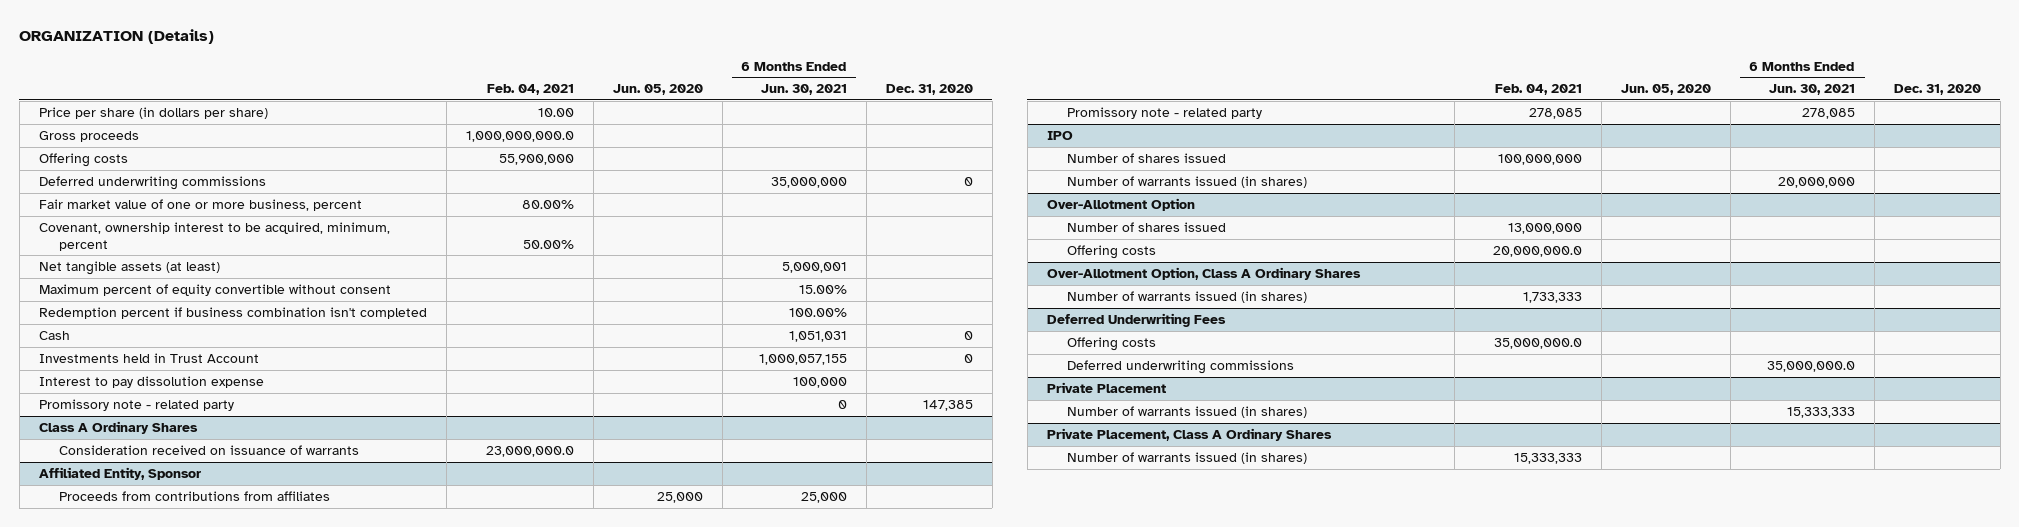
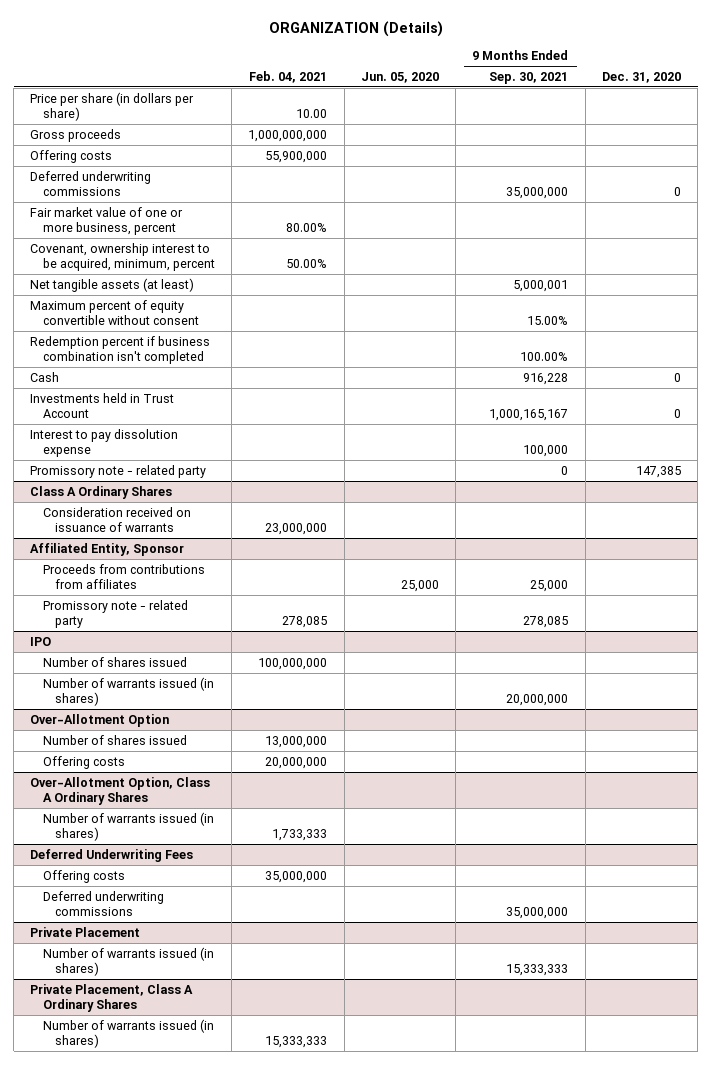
- | Feb. 04, 2021 | Jun. 05, 2020 | 6 Months Ended Jun. 30, 2021 | Dec. 31, 2020
+ | Feb. 04, 2021 | Jun. 05, 2020 | 9 Months Ended Sep. 30, 2021 | Dec. 31, 2020
- Gross proceeds | 1,000,000,000.0 | | |
+ Gross proceeds | 1,000,000,000 | | |
@ Class A Ordinary Shares
- Consideration received on issuance of warrants | 23,000,000.0 | | |
+ Consideration received on issuance of warrants | 23,000,000 | | |
@ Over-Allotment Option
- Offering costs | 20,000,000.0 | | |
+ Offering costs | 20,000,000 | | |
@ Deferred Underwriting Fees
- Offering costs | 35,000,000.0 | | |
+ Offering costs | 35,000,000 | | |

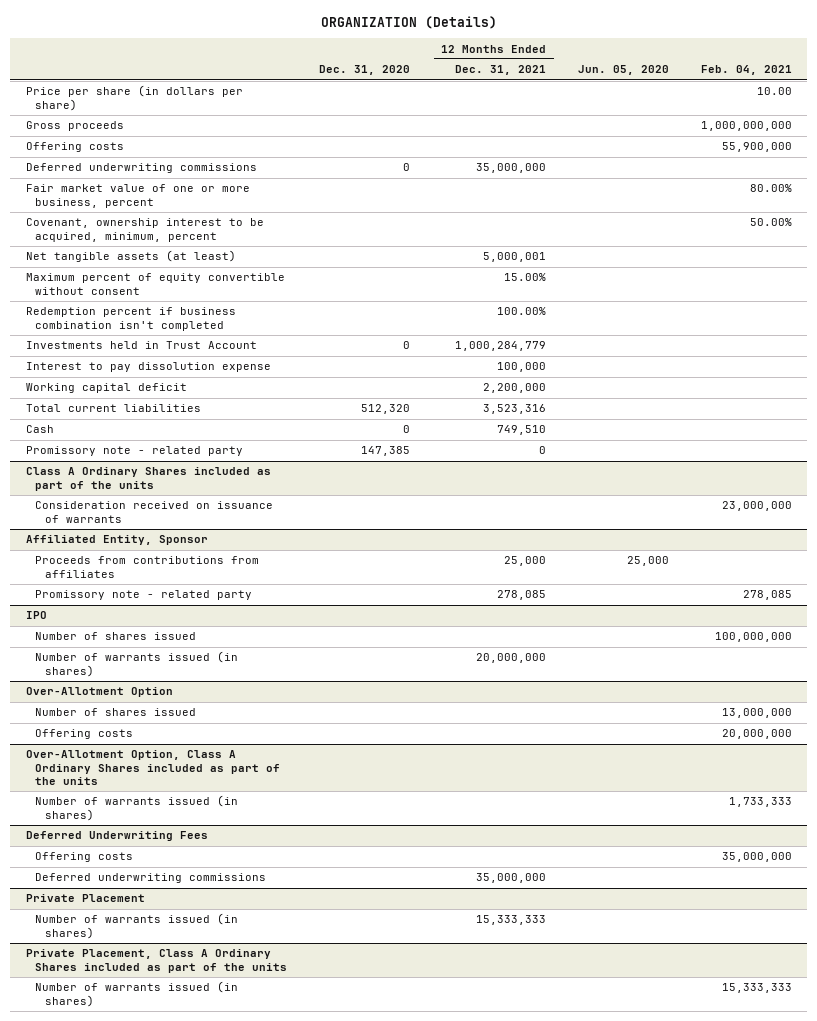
- | Feb. 04, 2021 | Jun. 05, 2020 | 9 Months Ended Sep. 30, 2021 | Dec. 31, 2020
+ | Dec. 31, 2020 | 12 Months Ended Dec. 31, 2021 | Jun. 05, 2020 | Feb. 04, 2021
+ Working capital deficit | | 2,200,000 | |
+ Total current liabilities | 512,320 | 3,523,316 | |
moved down: Cash | 0 | 749,510 | |
- Class A Ordinary Shares
+ Class A Ordinary Shares included as part of the units
- Over-Allotment Option, Class A Ordinary Shares
+ Over-Allotment Option, Class A Ordinary Shares included as part of the units
- Private Placement, Class A Ordinary Shares
+ Private Placement, Class A Ordinary Shares included as part of the units

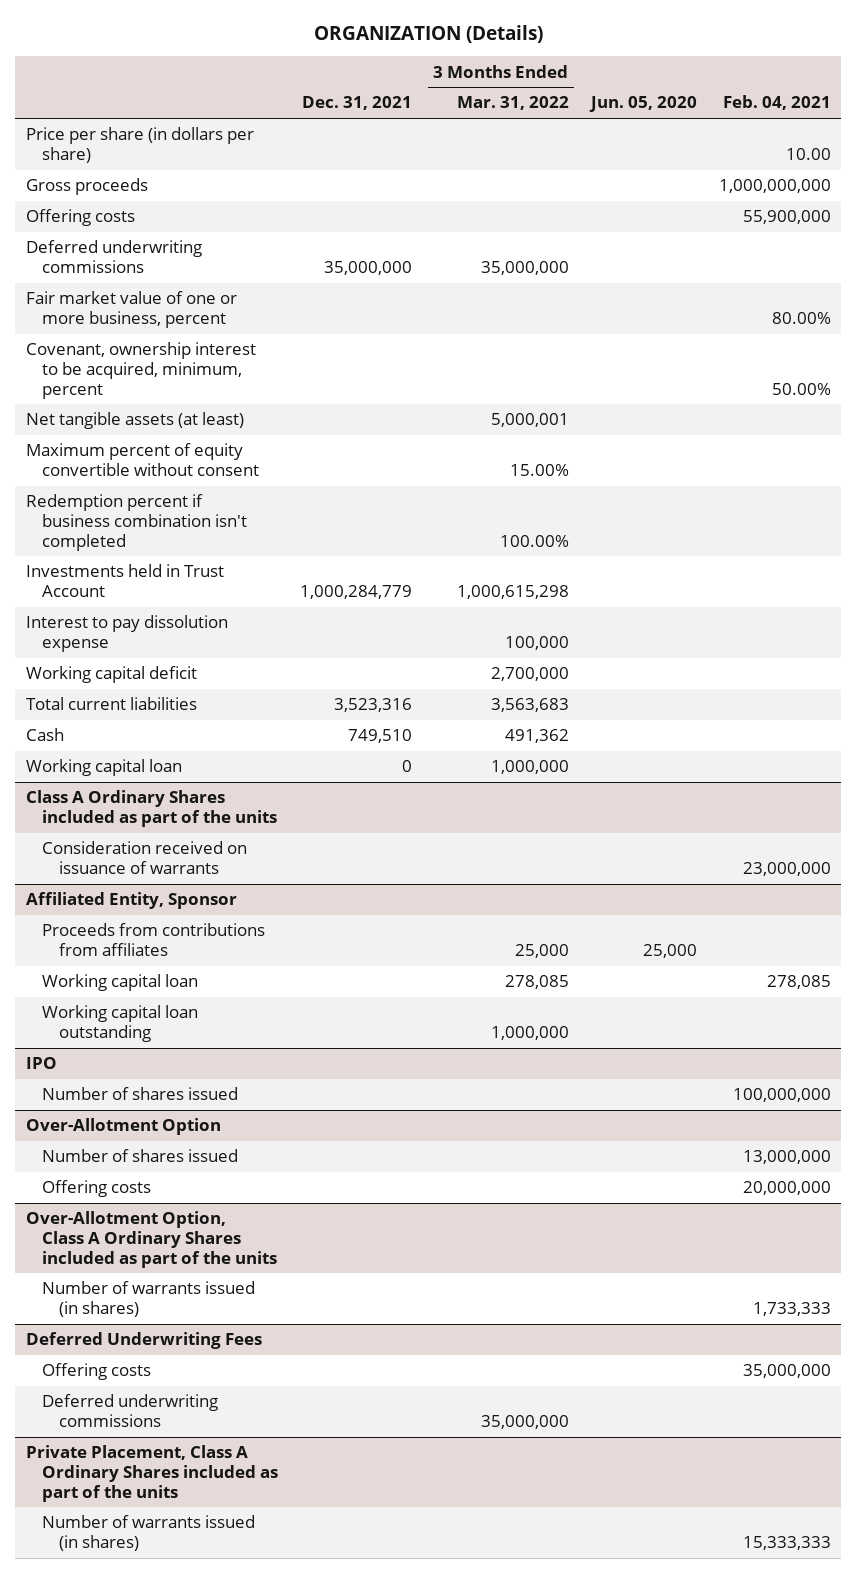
- | Dec. 31, 2020 | 12 Months Ended Dec. 31, 2021 | Jun. 05, 2020 | Feb. 04, 2021
+ | Dec. 31, 2021 | 3 Months Ended Mar. 31, 2022 | Jun. 05, 2020 | Feb. 04, 2021
- Promissory note - related party | 147,385 | 0 | |
+ Working capital loan | 0 | 1,000,000 | |
@ Affiliated Entity, Sponsor
- Promissory note - related party | | 278,085 | | 278,085
+ Working capital loan | | 278,085 | | 278,085
+ Working capital loan outstanding | | 1,000,000 | |
@ IPO
- Number of warrants issued (in shares) | | 20,000,000 | |
- Private Placement
- Number of warrants issued (in shares) | | 15,333,333 | |

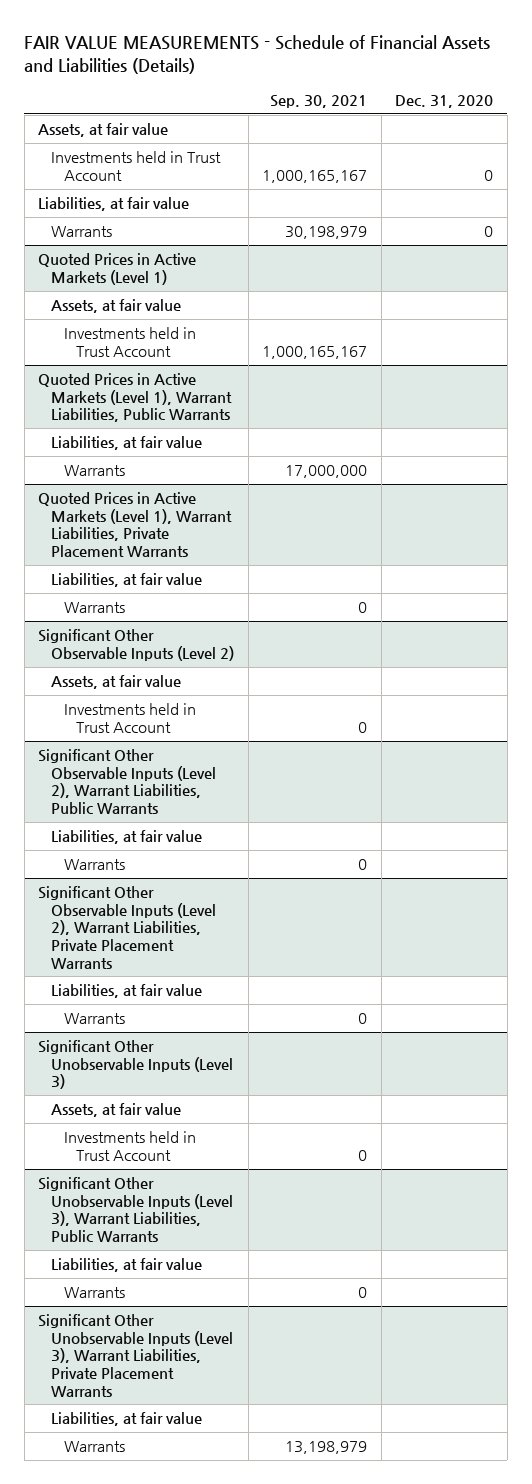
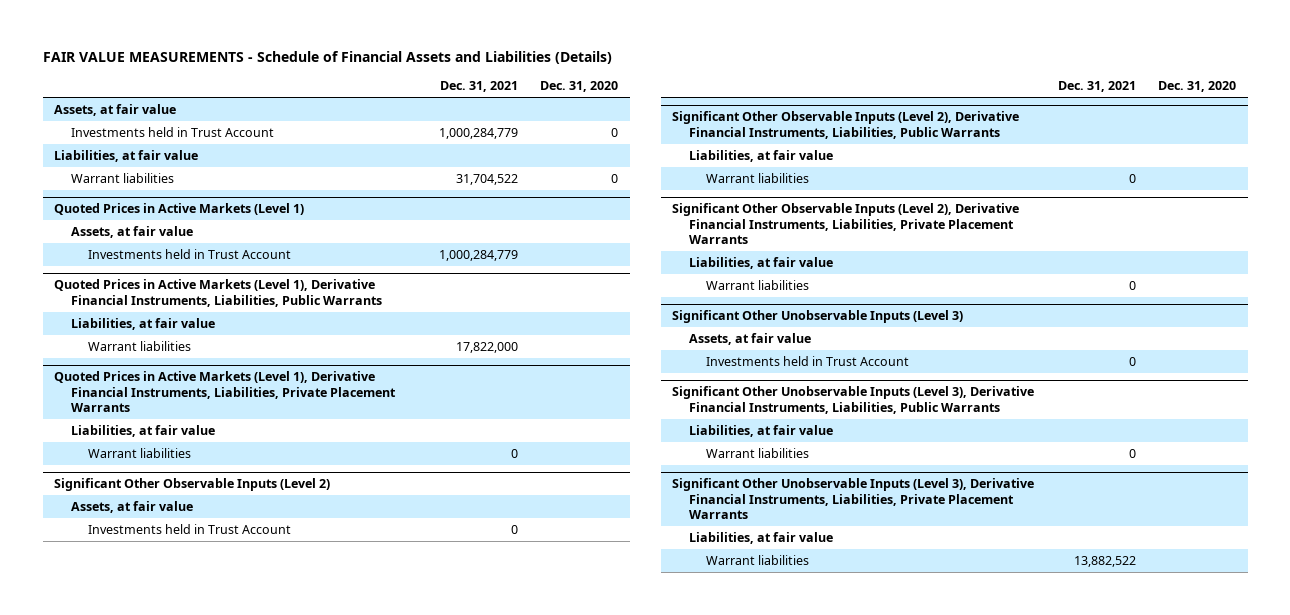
- | Sep. 30, 2021 | Dec. 31, 2020
+ | Dec. 31, 2021 | Dec. 31, 2020
- Warrants | 30,198,979 | 0
+ Warrant liabilities | 31,704,522 | 0
- Quoted Prices in Active Markets (Level 1), Warrant Liabilities, Public Warrants
+ Quoted Prices in Active Markets (Level 1), Derivative Financial Instruments, Liabilities, Public Warrants
- Warrants | 17,000,000 |
- Quoted Prices in Active Markets (Level 1), Warrant Liabilities, Private Placement Warrants
+ Warrant liabilities | 17,822,000 |
+ Quoted Prices in Active Markets (Level 1), Derivative Financial Instruments, Liabilities, Private Placement Warrants
- Warrants | 0 |
+ Warrant liabilities | 0 |
- Significant Other Observable Inputs (Level 2), Warrant Liabilities, Public Warrants
+ Significant Other Observable Inputs (Level 2), Derivative Financial Instruments, Liabilities, Public Warrants
- Warrants | 0 |
- Significant Other Observable Inputs (Level 2), Warrant Liabilities, Private Placement Warrants
+ Warrant liabilities | 0 |
+ Significant Other Observable Inputs (Level 2), Derivative Financial Instruments, Liabilities, Private Placement Warrants
- Warrants | 0 |
+ Warrant liabilities | 0 |
- Significant Other Unobservable Inputs (Level 3), Warrant Liabilities, Public Warrants
+ Significant Other Unobservable Inputs (Level 3), Derivative Financial Instruments, Liabilities, Public Warrants
- Warrants | 0 |
- Significant Other Unobservable Inputs (Level 3), Warrant Liabilities, Private Placement Warrants
+ Warrant liabilities | 0 |
+ Significant Other Unobservable Inputs (Level 3), Derivative Financial Instruments, Liabilities, Private Placement Warrants
- Warrants | 13,198,979 |
+ Warrant liabilities | 13,882,522 |

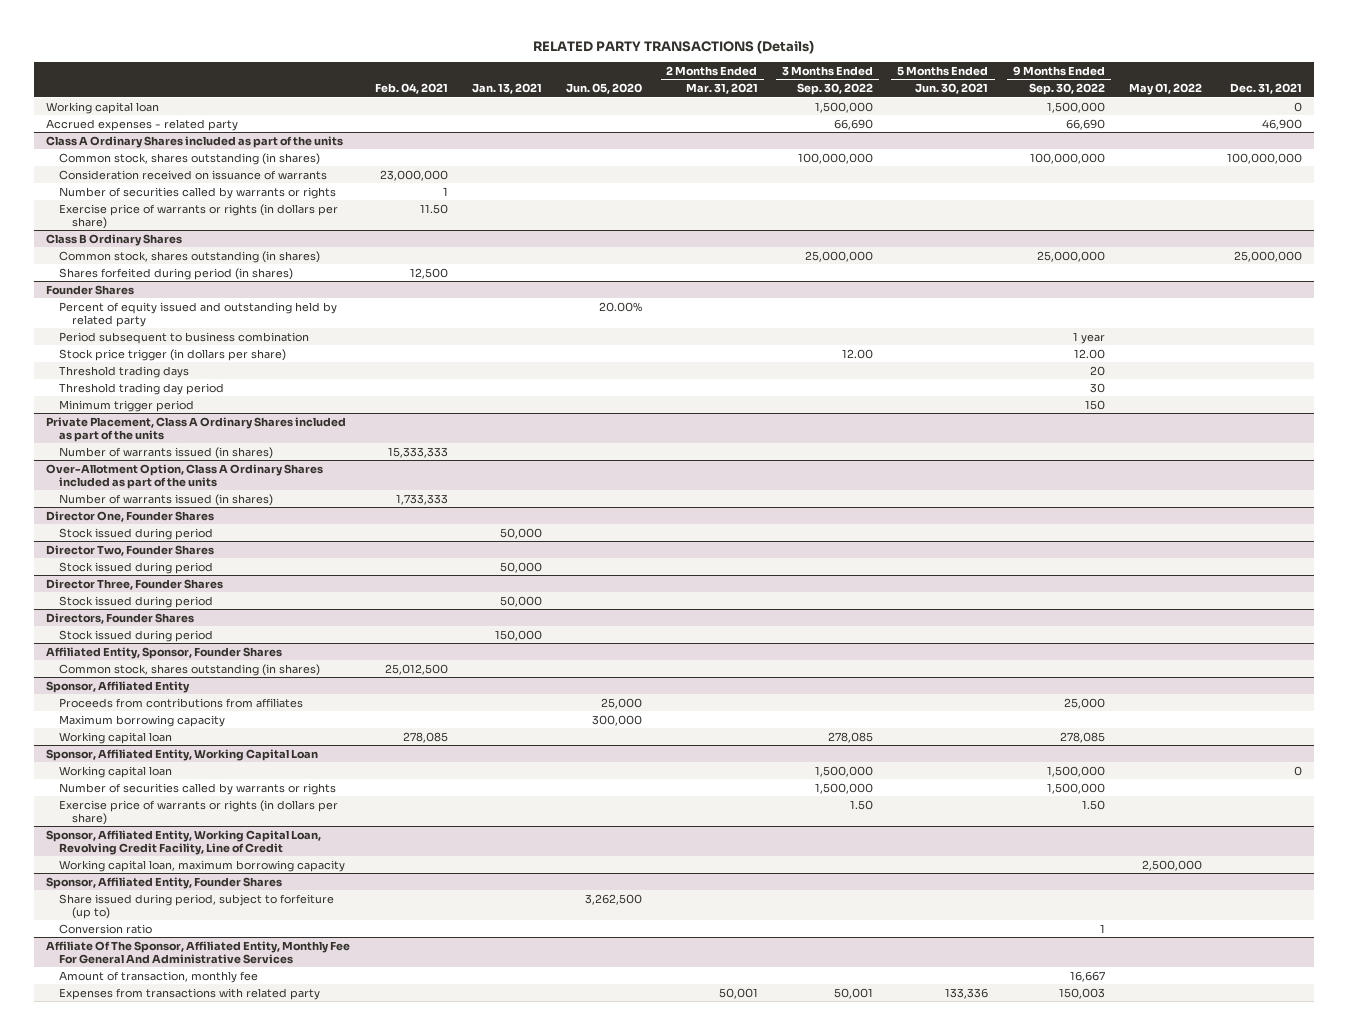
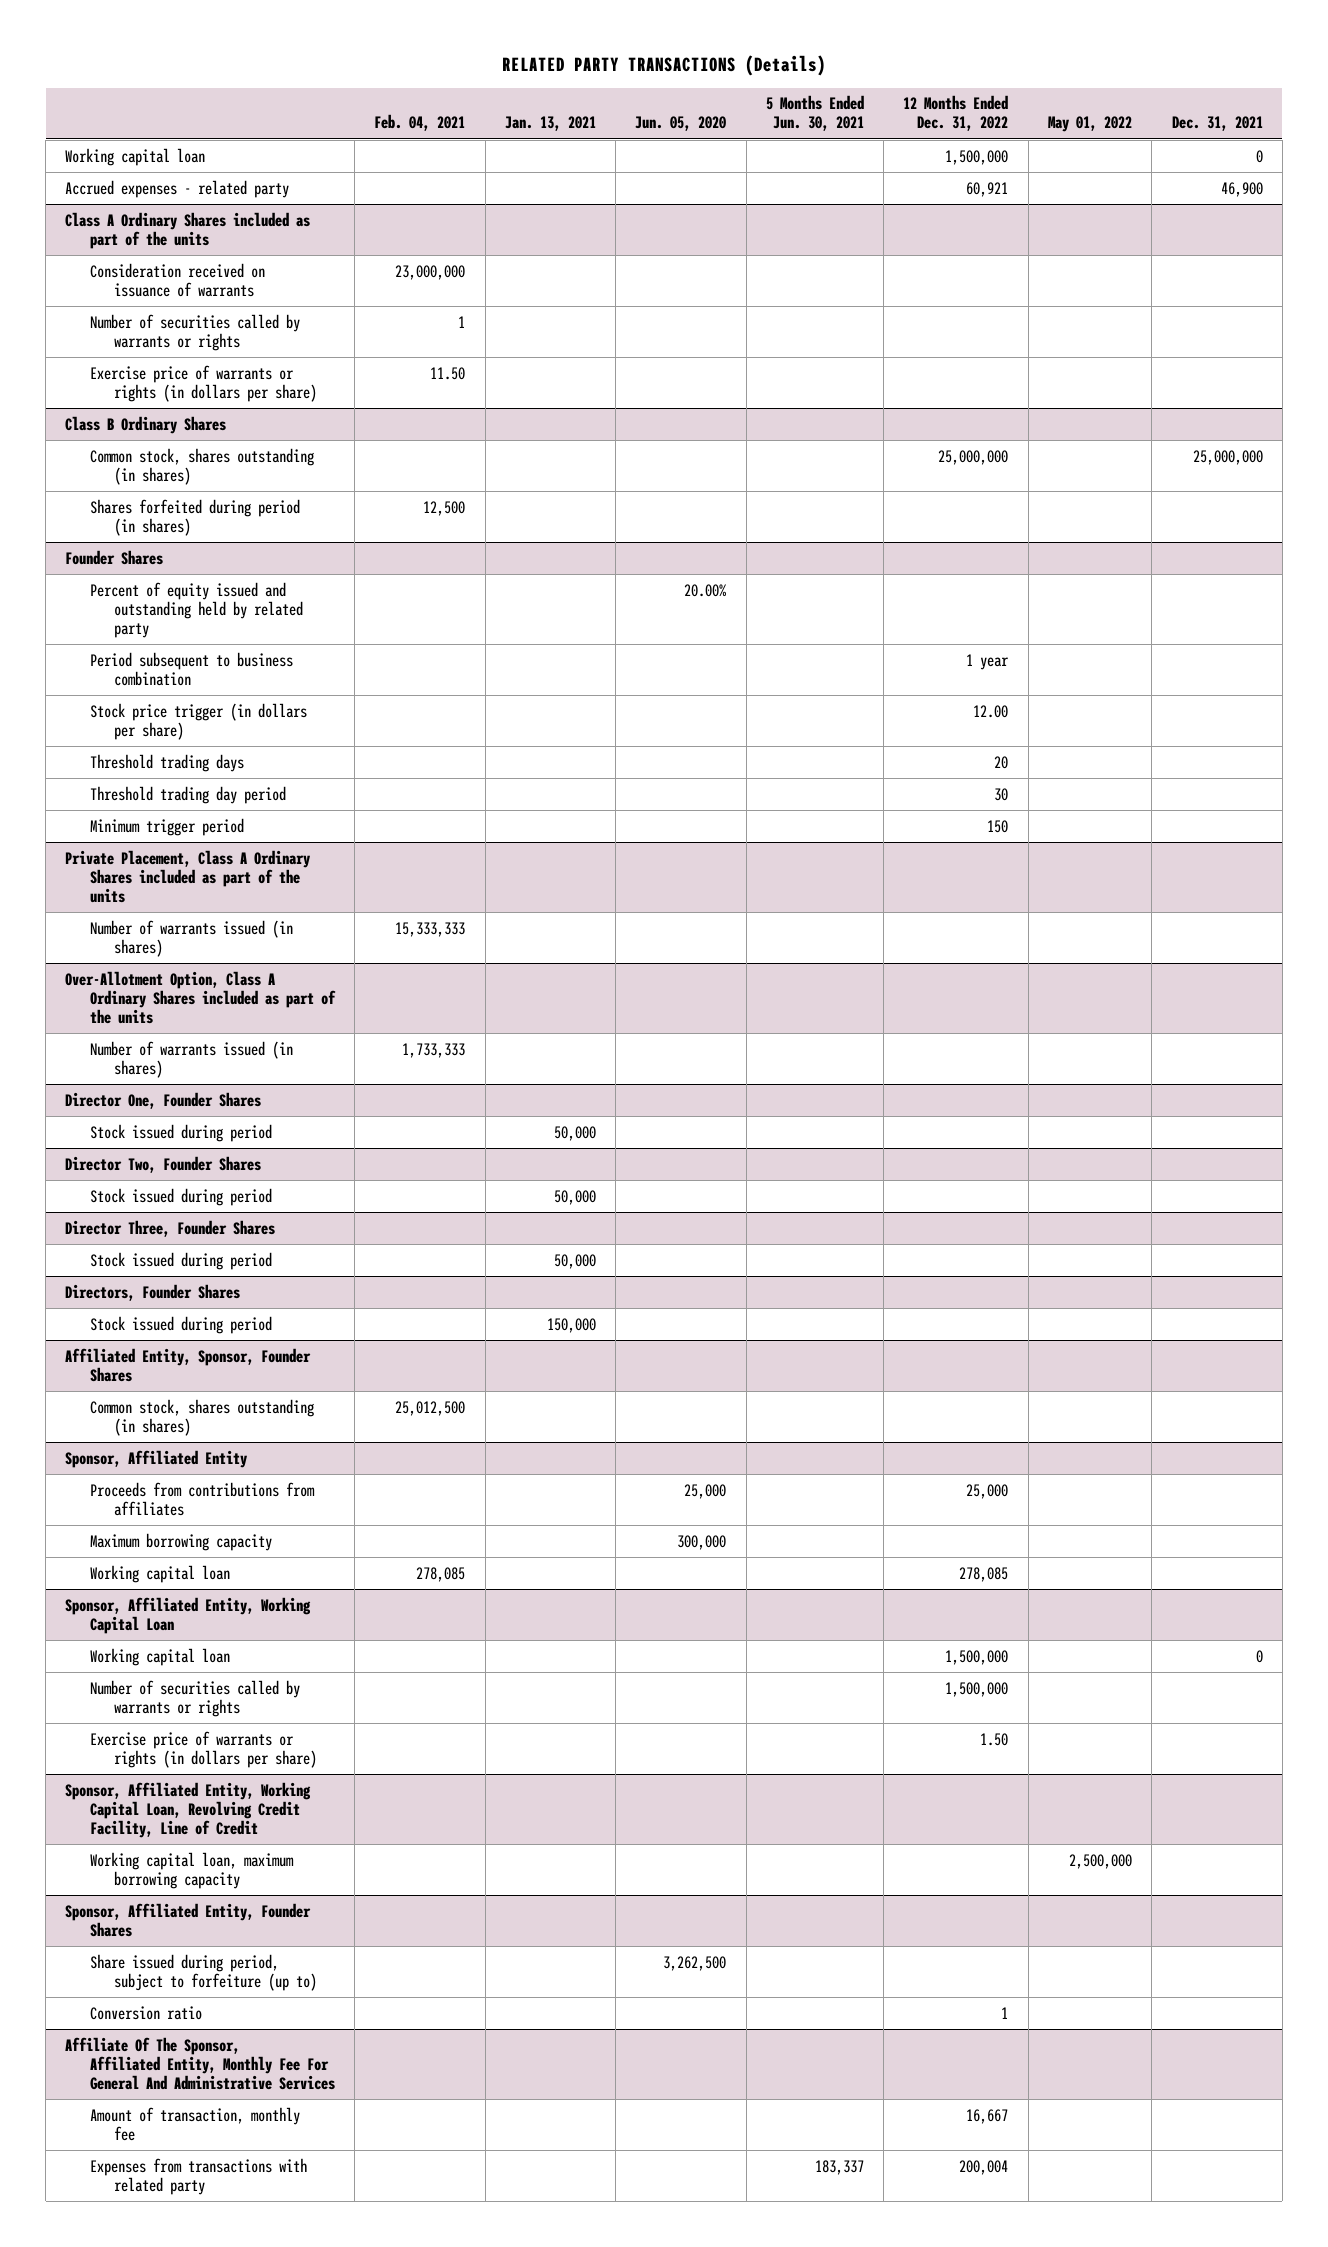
- | Feb. 04, 2021 | Jan. 13, 2021 | Jun. 05, 2020 | 2 Months Ended Mar. 31, 2021 | 3 Months Ended Sep. 30, 2022 | 5 Months Ended Jun. 30, 2021 | 9 Months Ended Sep. 30, 2022 | May 01, 2022 | Dec. 31, 2021
+ | Feb. 04, 2021 | Jan. 13, 2021 | Jun. 05, 2020 | 5 Months Ended Jun. 30, 2021 | 12 Months Ended Dec. 31, 2022 | May 01, 2022 | Dec. 31, 2021
@ Class A Ordinary Shares included as part of the units
- Common stock, shares outstanding (in shares) | | | | | 100,000,000 | | 100,000,000 | | 100,000,000
@ Affiliate Of The Sponsor, Affiliated Entity, Monthly Fee For General And Administrative Services
- Expenses from transactions with related party | | | | 50,001 | 50,001 | 133,336 | 150,003 | |
+ Expenses from transactions with related party | | | | 183,337 | 200,004 | |

